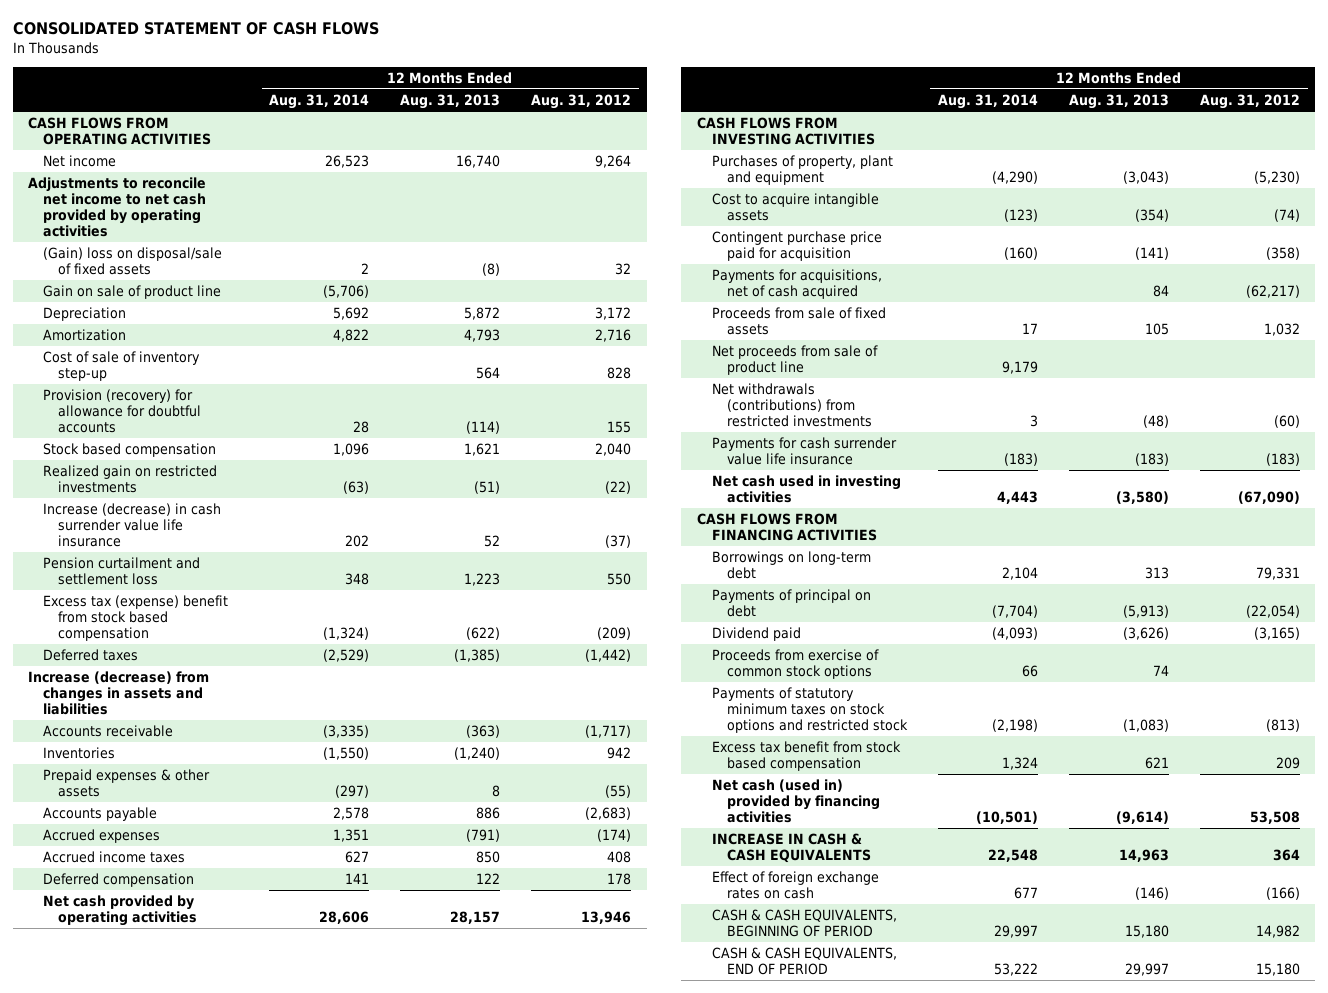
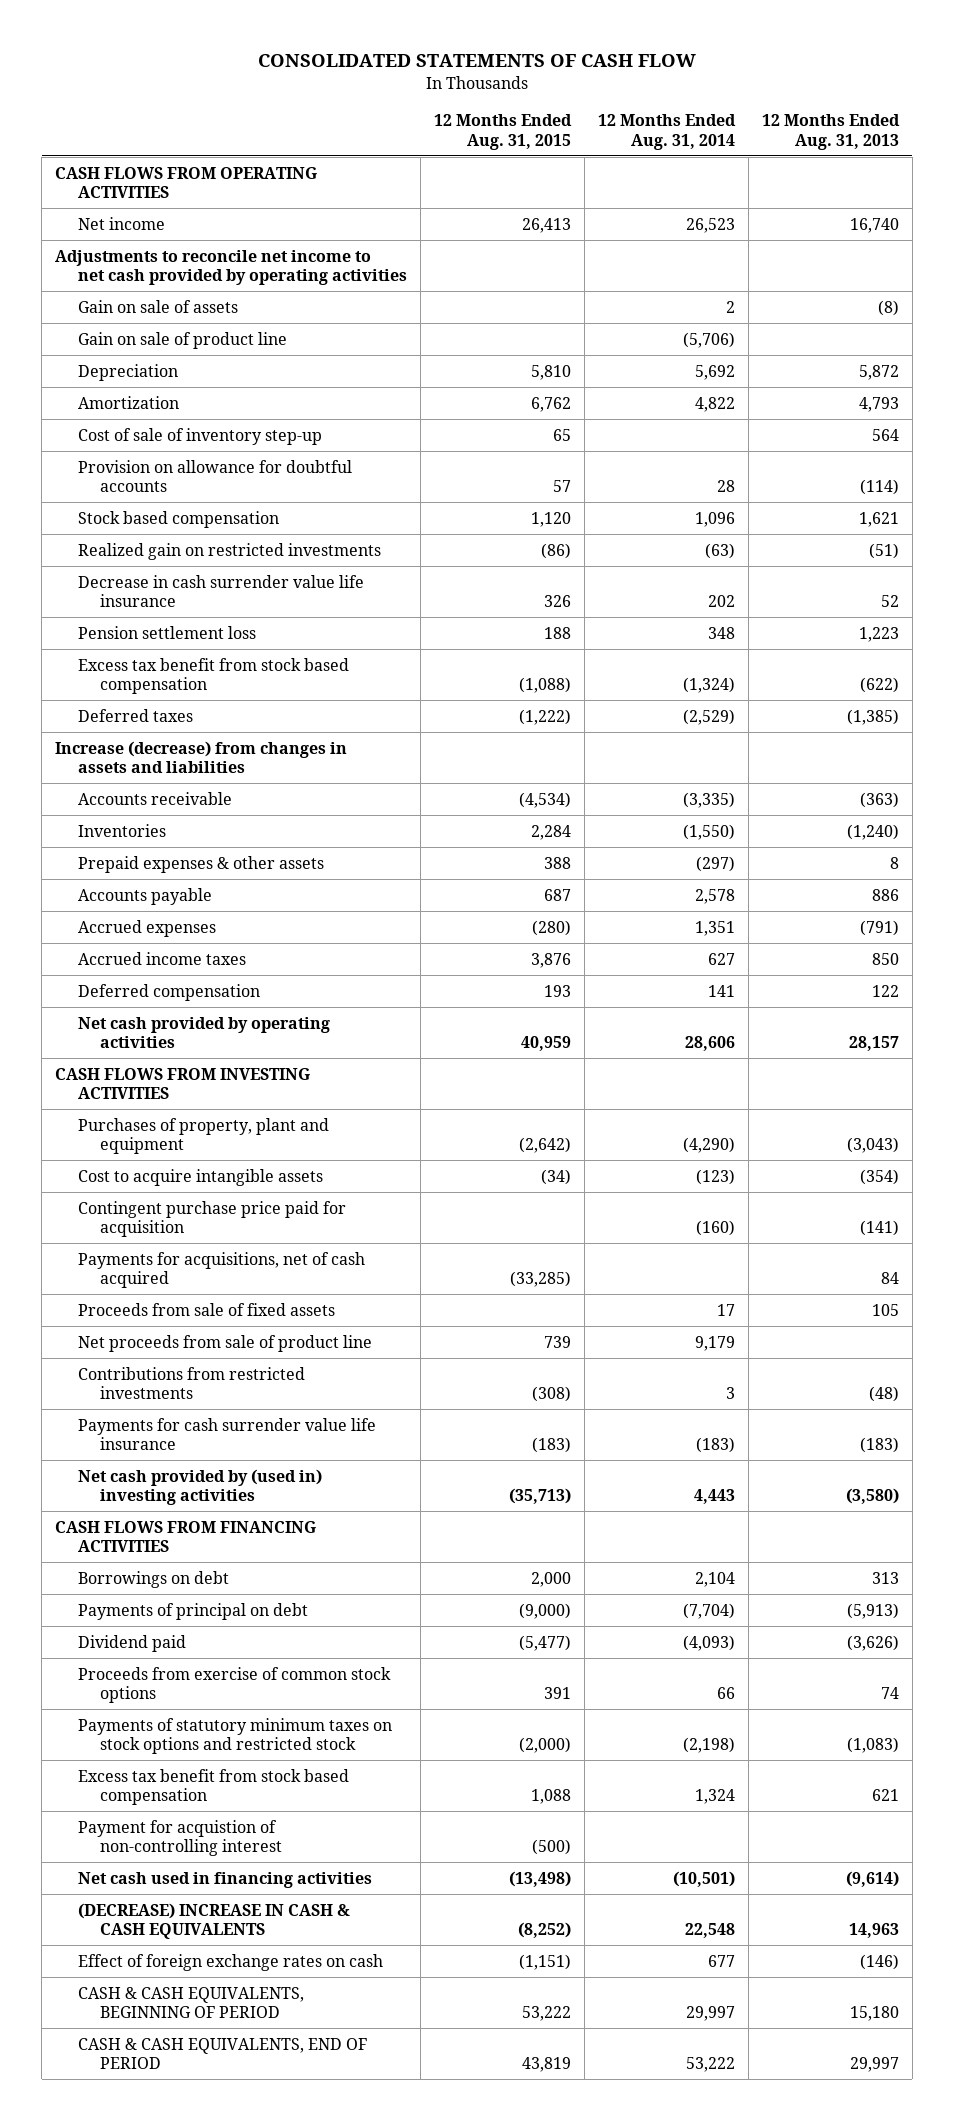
- CONSOLIDATED STATEMENT OF CASH FLOWS
+ CONSOLIDATED STATEMENTS OF CASH FLOW
- | 12 Months Ended Aug. 31, 2014 | 12 Months Ended Aug. 31, 2013 | 12 Months Ended Aug. 31, 2012
+ | 12 Months Ended Aug. 31, 2015 | 12 Months Ended Aug. 31, 2014 | 12 Months Ended Aug. 31, 2013
- (Gain) loss on disposal/sale of fixed assets | 2 | (8) | 32
+ Gain on sale of assets | | 2 | (8)
- Provision (recovery) for allowance for doubtful accounts | 28 | (114) | 155
+ Provision on allowance for doubtful accounts | 57 | 28 | (114)
- Increase (decrease) in cash surrender value life insurance | 202 | 52 | (37)
- Pension curtailment and settlement loss | 348 | 1,223 | 550
- Excess tax (expense) benefit from stock based compensation | (1,324) | (622) | (209)
+ Decrease in cash surrender value life insurance | 326 | 202 | 52
+ Pension settlement loss | 188 | 348 | 1,223
+ Excess tax benefit from stock based compensation | (1,088) | (1,324) | (622)
- Net withdrawals (contributions) from restricted investments | 3 | (48) | (60)
+ Contributions from restricted investments | (308) | 3 | (48)
- Net cash used in investing activities | 4,443 | (3,580) | (67,090)
+ Net cash provided by (used in) investing activities | (35,713) | 4,443 | (3,580)
- Borrowings on long-term debt | 2,104 | 313 | 79,331
+ Borrowings on debt | 2,000 | 2,104 | 313
- Net cash (used in) provided by financing activities | (10,501) | (9,614) | 53,508
- INCREASE IN CASH & CASH EQUIVALENTS | 22,548 | 14,963 | 364
+ Payment for acquistion of non-controlling interest | (500) | |
+ Net cash used in financing activities | (13,498) | (10,501) | (9,614)
+ (DECREASE) INCREASE IN CASH & CASH EQUIVALENTS | (8,252) | 22,548 | 14,963

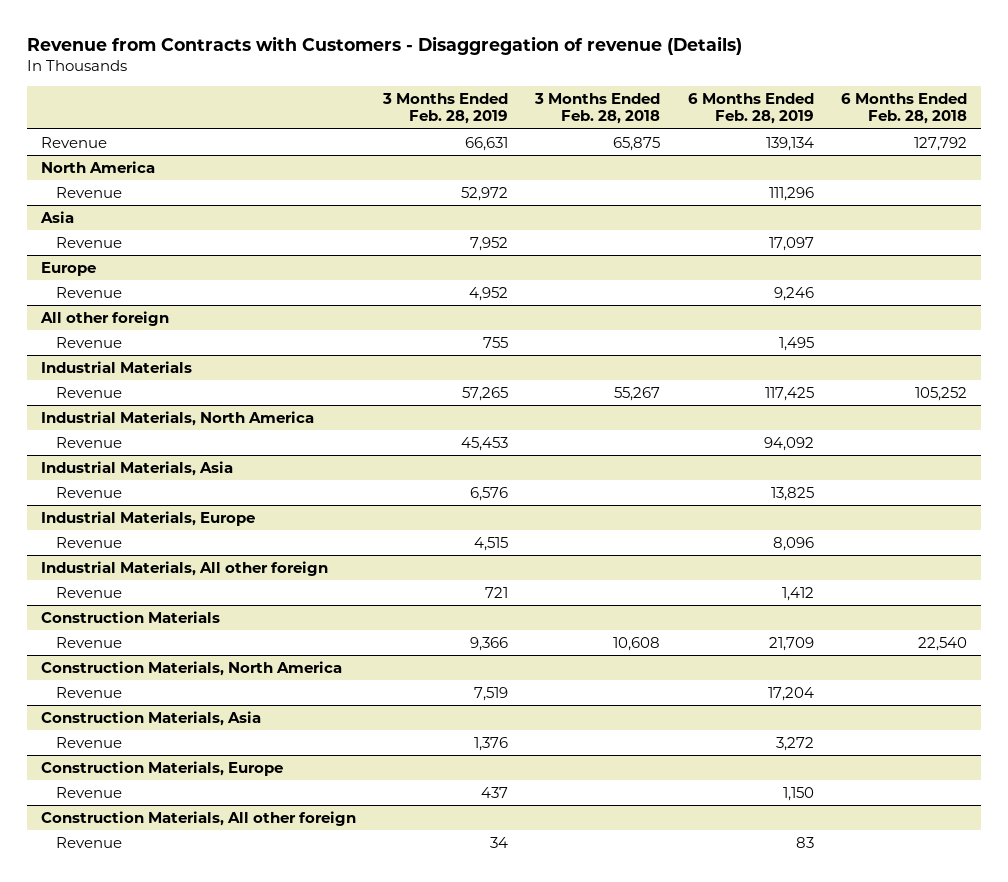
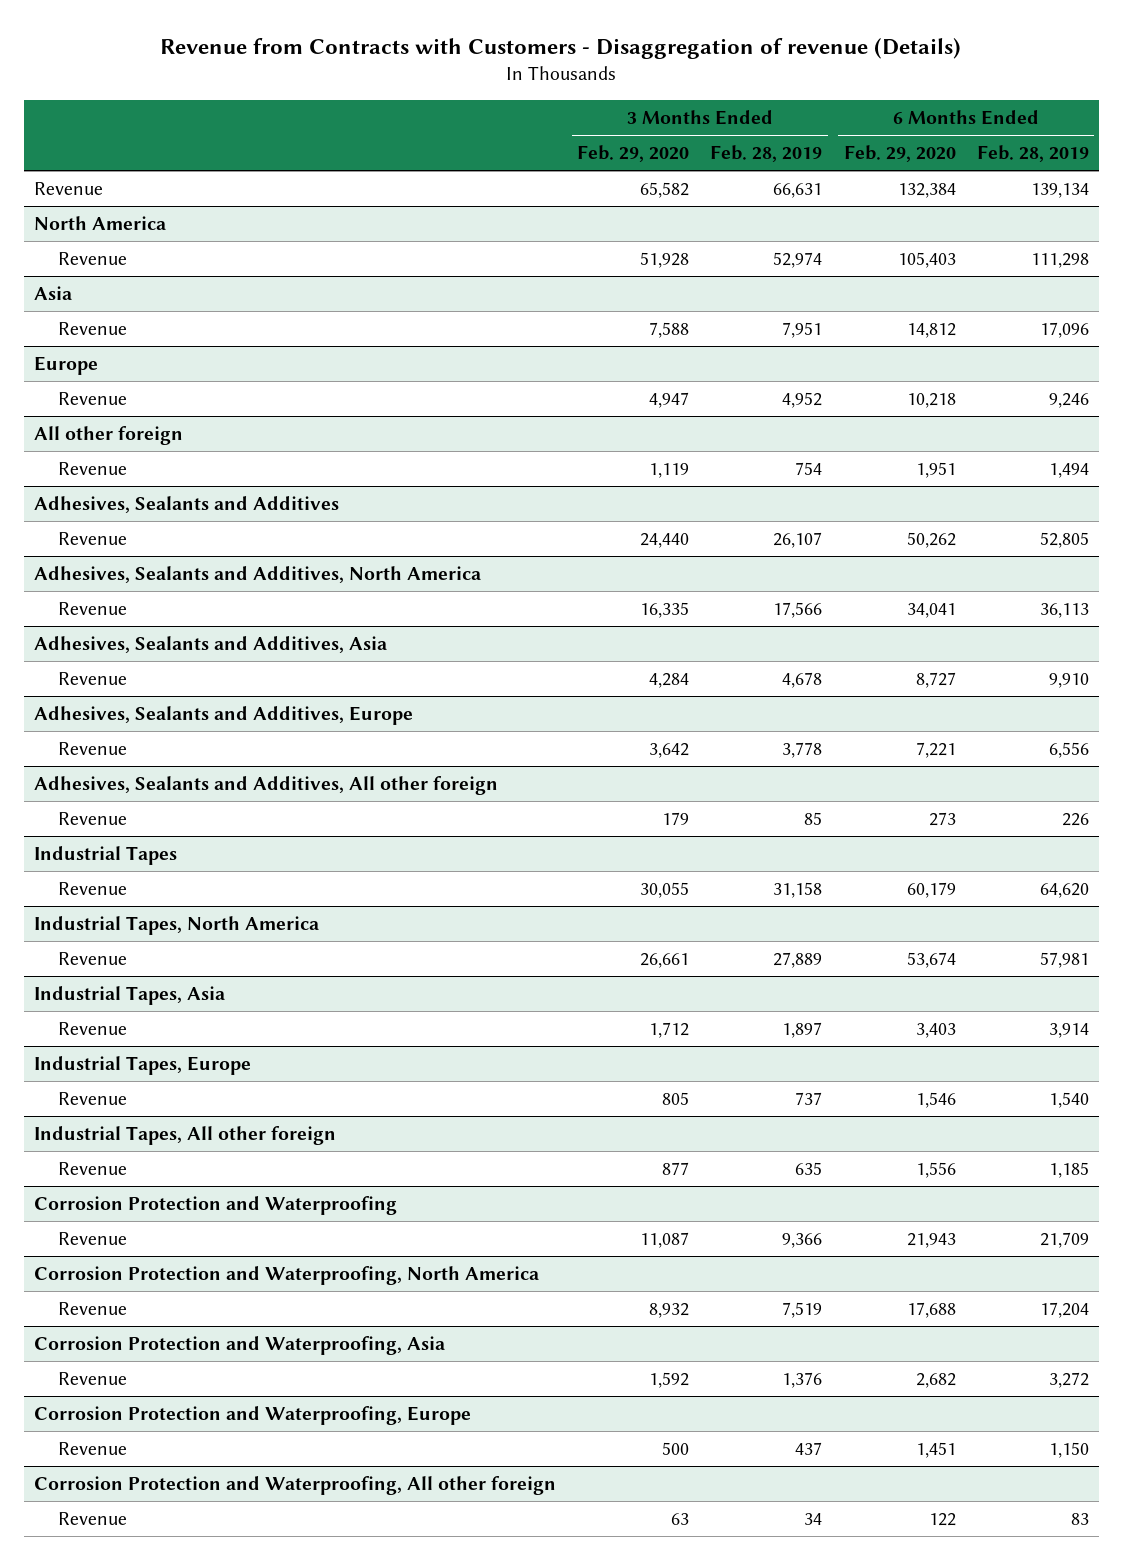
- | 3 Months Ended Feb. 28, 2019 | 3 Months Ended Feb. 28, 2018 | 6 Months Ended Feb. 28, 2019 | 6 Months Ended Feb. 28, 2018
+ | 3 Months Ended Feb. 29, 2020 | 3 Months Ended Feb. 28, 2019 | 6 Months Ended Feb. 29, 2020 | 6 Months Ended Feb. 28, 2019
@ North America
- Revenue | 52,972 | | 111,296 |
+ Revenue | 51,928 | 52,974 | 105,403 | 111,298
@ Asia
- Revenue | 7,952 | | 17,097 |
+ Revenue | 7,588 | 7,951 | 14,812 | 17,096
@ All other foreign
- Revenue | 755 | | 1,495 |
- Industrial Materials
- Revenue | 57,265 | 55,267 | 117,425 | 105,252
- Industrial Materials, North America
- Revenue | 45,453 | | 94,092 |
- Industrial Materials, Asia
- Revenue | 6,576 | | 13,825 |
- Industrial Materials, Europe
- Revenue | 4,515 | | 8,096 |
- Industrial Materials, All other foreign
- Revenue | 721 | | 1,412 |
- Construction Materials
@ All other foreign
+ Revenue | 1,119 | 754 | 1,951 | 1,494
+ Adhesives, Sealants and Additives
+ Revenue | 24,440 | 26,107 | 50,262 | 52,805
+ Adhesives, Sealants and Additives, North America
+ Revenue | 16,335 | 17,566 | 34,041 | 36,113
+ Adhesives, Sealants and Additives, Asia
+ Revenue | 4,284 | 4,678 | 8,727 | 9,910
+ Adhesives, Sealants and Additives, Europe
+ Revenue | 3,642 | 3,778 | 7,221 | 6,556
+ Adhesives, Sealants and Additives, All other foreign
+ Revenue | 179 | 85 | 273 | 226
+ Industrial Tapes
+ Revenue | 30,055 | 31,158 | 60,179 | 64,620
+ Industrial Tapes, North America
+ Revenue | 26,661 | 27,889 | 53,674 | 57,981
+ Industrial Tapes, Asia
+ Revenue | 1,712 | 1,897 | 3,403 | 3,914
+ Industrial Tapes, Europe
+ Revenue | 805 | 737 | 1,546 | 1,540
+ Industrial Tapes, All other foreign
+ Revenue | 877 | 635 | 1,556 | 1,185
+ Corrosion Protection and Waterproofing
- Construction Materials, North America
+ Corrosion Protection and Waterproofing, North America
- Construction Materials, Asia
+ Corrosion Protection and Waterproofing, Asia
- Construction Materials, Europe
+ Corrosion Protection and Waterproofing, Europe
- Construction Materials, All other foreign
+ Corrosion Protection and Waterproofing, All other foreign

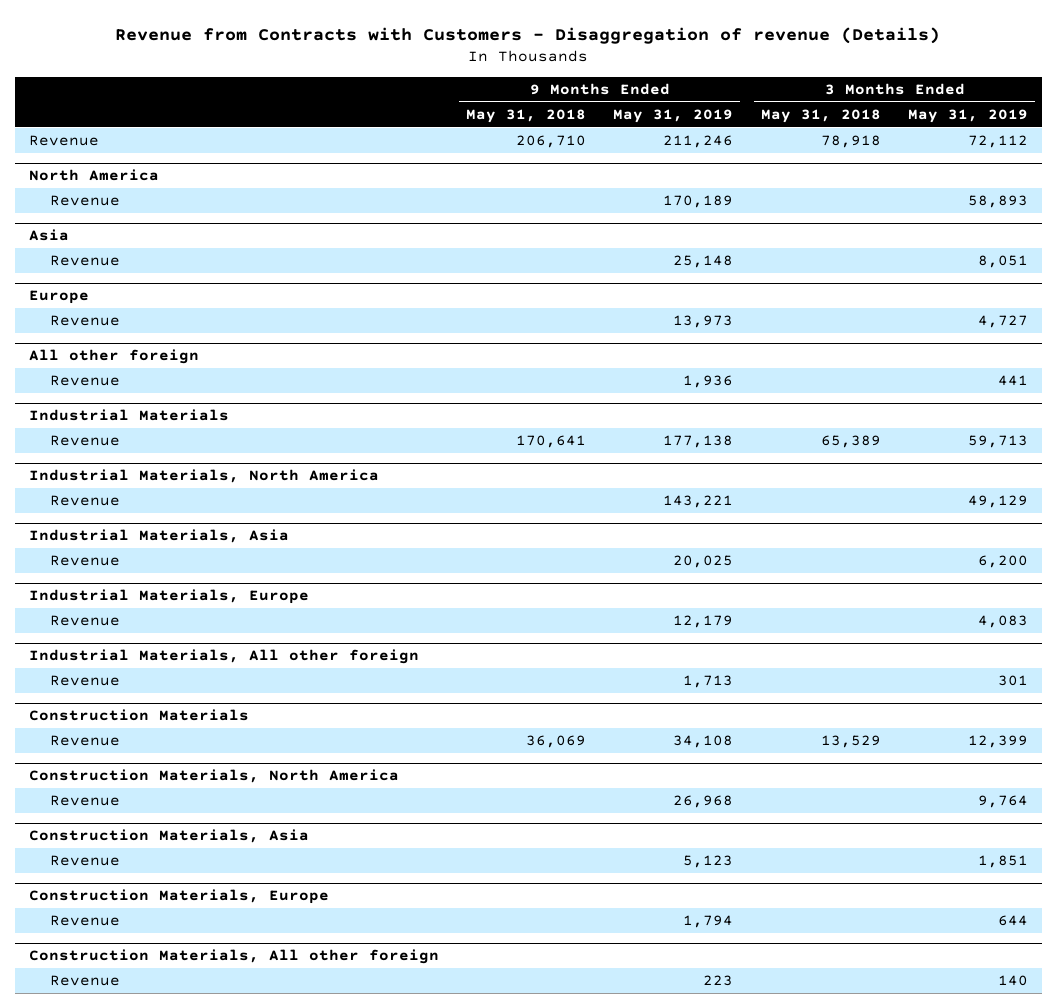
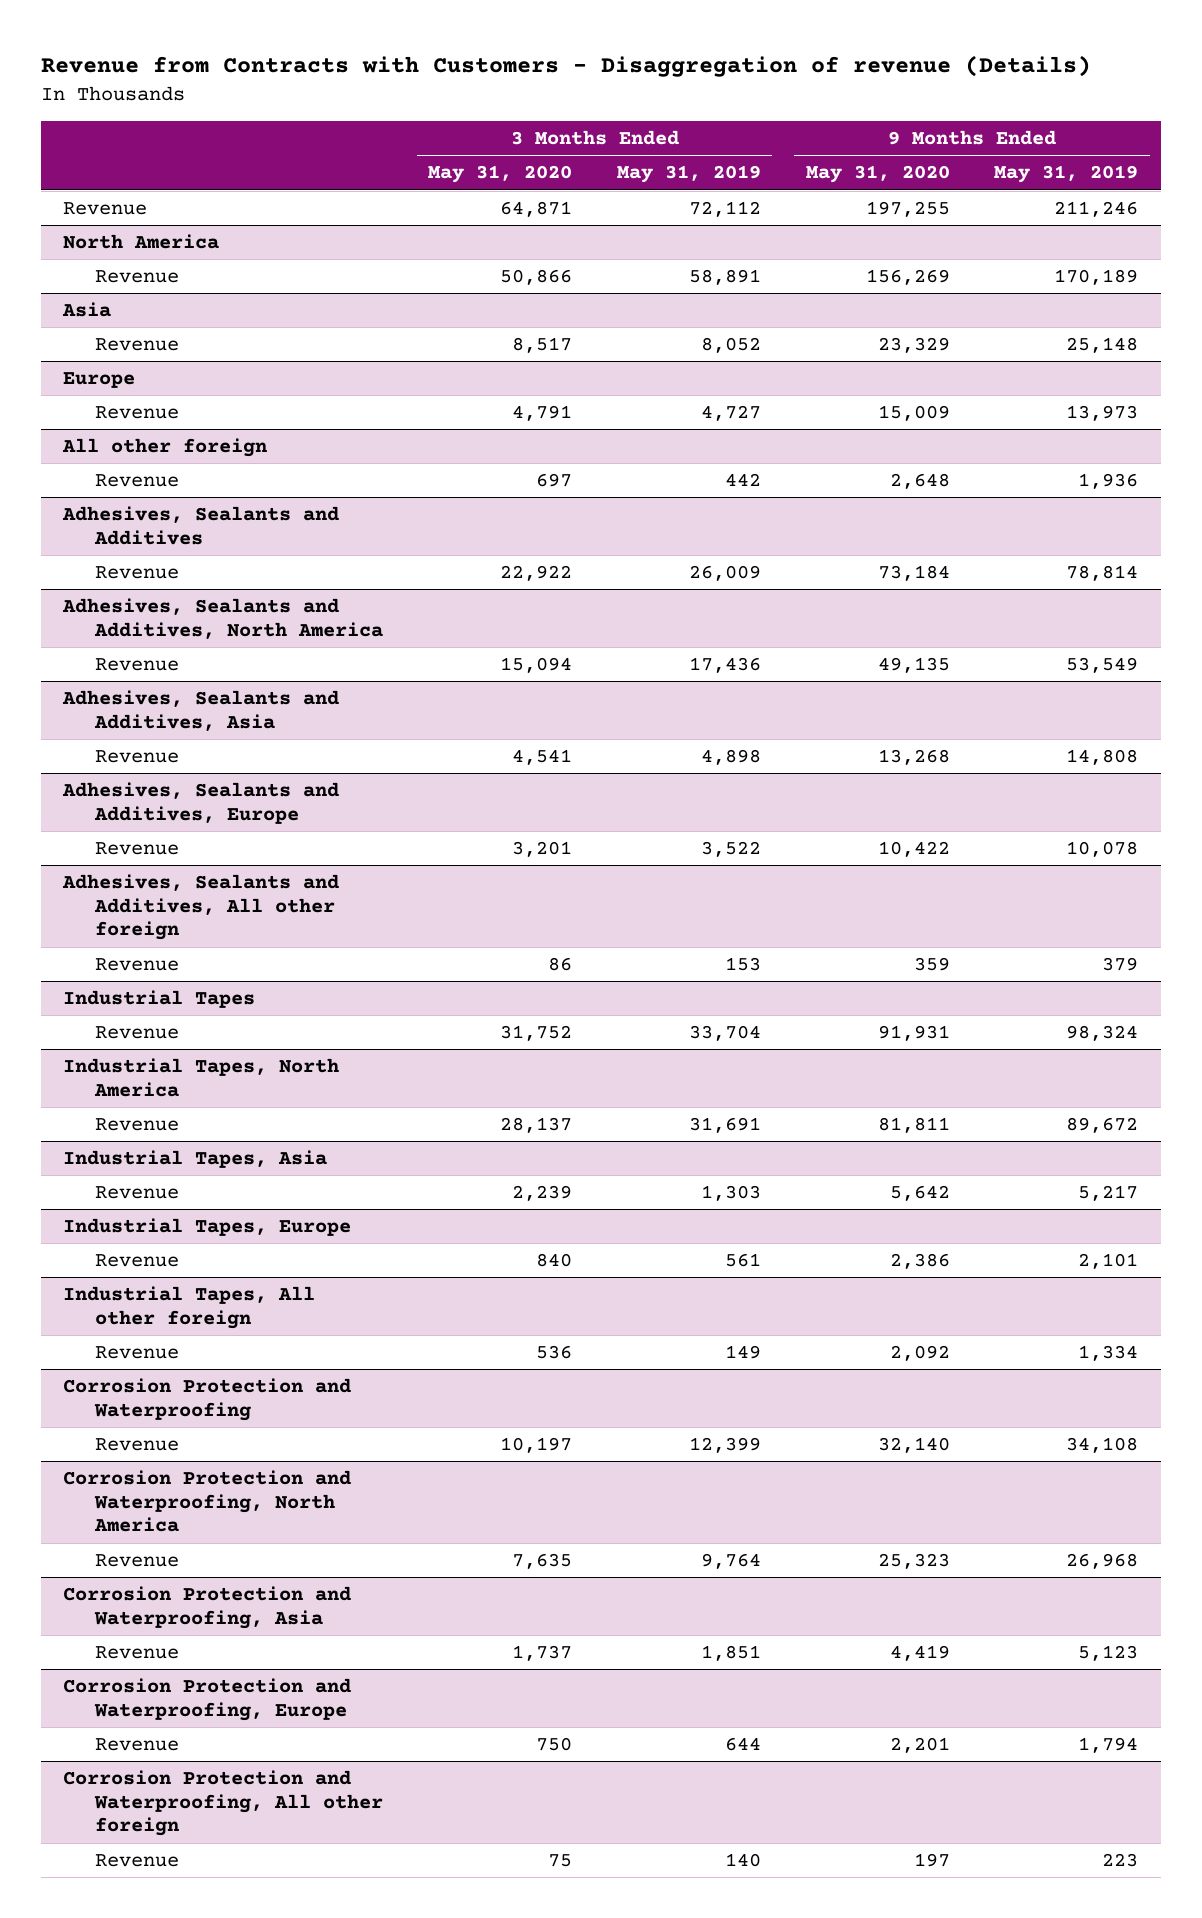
- | 9 Months Ended May 31, 2018 | 9 Months Ended May 31, 2019 | 3 Months Ended May 31, 2018 | 3 Months Ended May 31, 2019
+ | 3 Months Ended May 31, 2020 | 3 Months Ended May 31, 2019 | 9 Months Ended May 31, 2020 | 9 Months Ended May 31, 2019
@ North America
- Revenue | | 170,189 | | 58,893
+ Revenue | 50,866 | 58,891 | 156,269 | 170,189
@ Asia
- Revenue | | 25,148 | | 8,051
+ Revenue | 8,517 | 8,052 | 23,329 | 25,148
@ All other foreign
- Revenue | | 1,936 | | 441
- Industrial Materials
- Revenue | 170,641 | 177,138 | 65,389 | 59,713
- Industrial Materials, North America
- Revenue | | 143,221 | | 49,129
- Industrial Materials, Asia
- Revenue | | 20,025 | | 6,200
- Industrial Materials, Europe
- Revenue | | 12,179 | | 4,083
- Industrial Materials, All other foreign
- Revenue | | 1,713 | | 301
- Construction Materials
@ All other foreign
+ Revenue | 697 | 442 | 2,648 | 1,936
+ Adhesives, Sealants and Additives
+ Revenue | 22,922 | 26,009 | 73,184 | 78,814
+ Adhesives, Sealants and Additives, North America
+ Revenue | 15,094 | 17,436 | 49,135 | 53,549
+ Adhesives, Sealants and Additives, Asia
+ Revenue | 4,541 | 4,898 | 13,268 | 14,808
+ Adhesives, Sealants and Additives, Europe
+ Revenue | 3,201 | 3,522 | 10,422 | 10,078
+ Adhesives, Sealants and Additives, All other foreign
+ Revenue | 86 | 153 | 359 | 379
+ Industrial Tapes
+ Revenue | 31,752 | 33,704 | 91,931 | 98,324
+ Industrial Tapes, North America
+ Revenue | 28,137 | 31,691 | 81,811 | 89,672
+ Industrial Tapes, Asia
+ Revenue | 2,239 | 1,303 | 5,642 | 5,217
+ Industrial Tapes, Europe
+ Revenue | 840 | 561 | 2,386 | 2,101
+ Industrial Tapes, All other foreign
+ Revenue | 536 | 149 | 2,092 | 1,334
+ Corrosion Protection and Waterproofing
- Construction Materials, North America
+ Corrosion Protection and Waterproofing, North America
- Construction Materials, Asia
+ Corrosion Protection and Waterproofing, Asia
- Construction Materials, Europe
+ Corrosion Protection and Waterproofing, Europe
- Construction Materials, All other foreign
+ Corrosion Protection and Waterproofing, All other foreign

